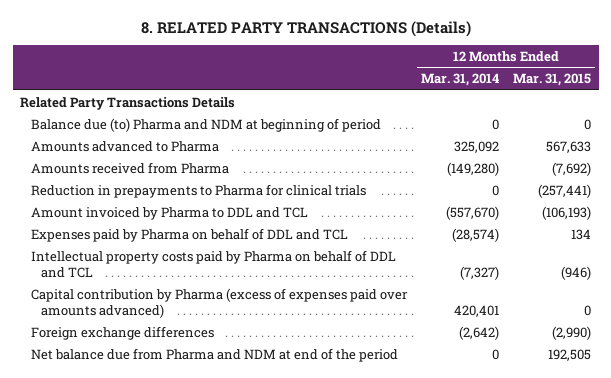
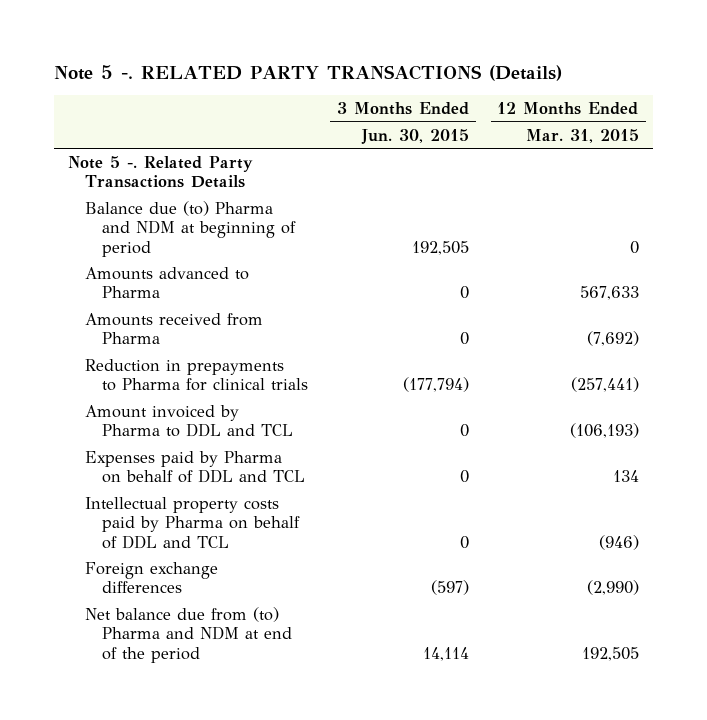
- 8. RELATED PARTY TRANSACTIONS (Details)
+ Note 5 -. RELATED PARTY TRANSACTIONS (Details)
- | 12 Months Ended Mar. 31, 2014 | 12 Months Ended Mar. 31, 2015
+ | 3 Months Ended Jun. 30, 2015 | 12 Months Ended Mar. 31, 2015
- Related Party Transactions Details
+ Note 5 -. Related Party Transactions Details
- Capital contribution by Pharma (excess of expenses paid over amounts advanced) | 420,401 | 0
- Net balance due from Pharma and NDM at end of the period | 0 | 192,505
+ Net balance due from (to) Pharma and NDM at end of the period | 14,114 | 192,505

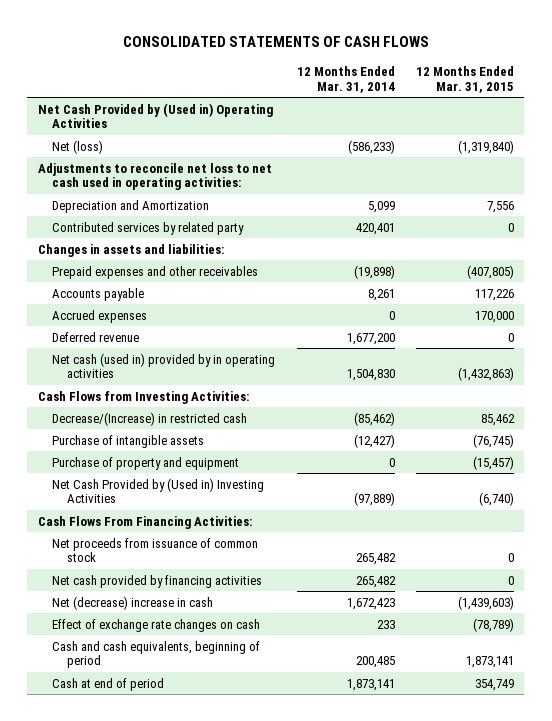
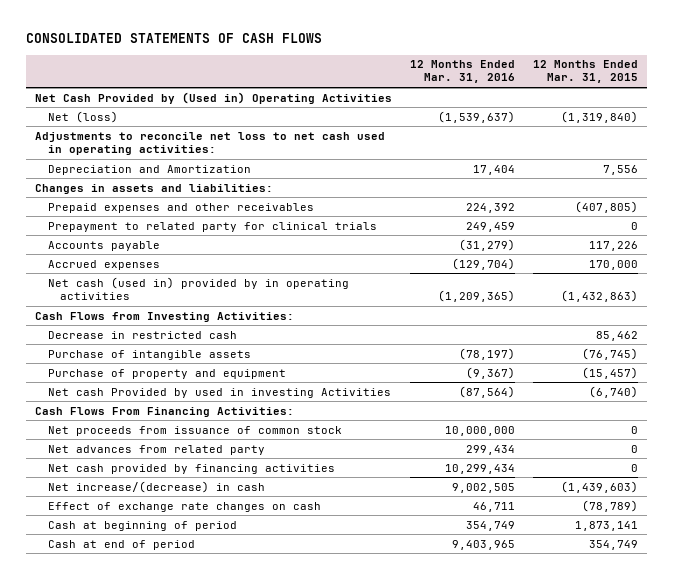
- | 12 Months Ended Mar. 31, 2014 | 12 Months Ended Mar. 31, 2015
+ | 12 Months Ended Mar. 31, 2016 | 12 Months Ended Mar. 31, 2015
- Contributed services by related party | 420,401 | 0
+ Prepayment to related party for clinical trials | 249,459 | 0
- Deferred revenue | 1,677,200 | 0
- Decrease/(Increase) in restricted cash | (85,462) | 85,462
+ Decrease in restricted cash | | 85,462
- Net Cash Provided by (Used in) Investing Activities | (97,889) | (6,740)
+ Net cash Provided by used in investing Activities | (87,564) | (6,740)
+ Net advances from related party | 299,434 | 0
- Net (decrease) increase in cash | 1,672,423 | (1,439,603)
+ Net increase/(decrease) in cash | 9,002,505 | (1,439,603)
- Cash and cash equivalents, beginning of period | 200,485 | 1,873,141
+ Cash at beginning of period | 354,749 | 1,873,141

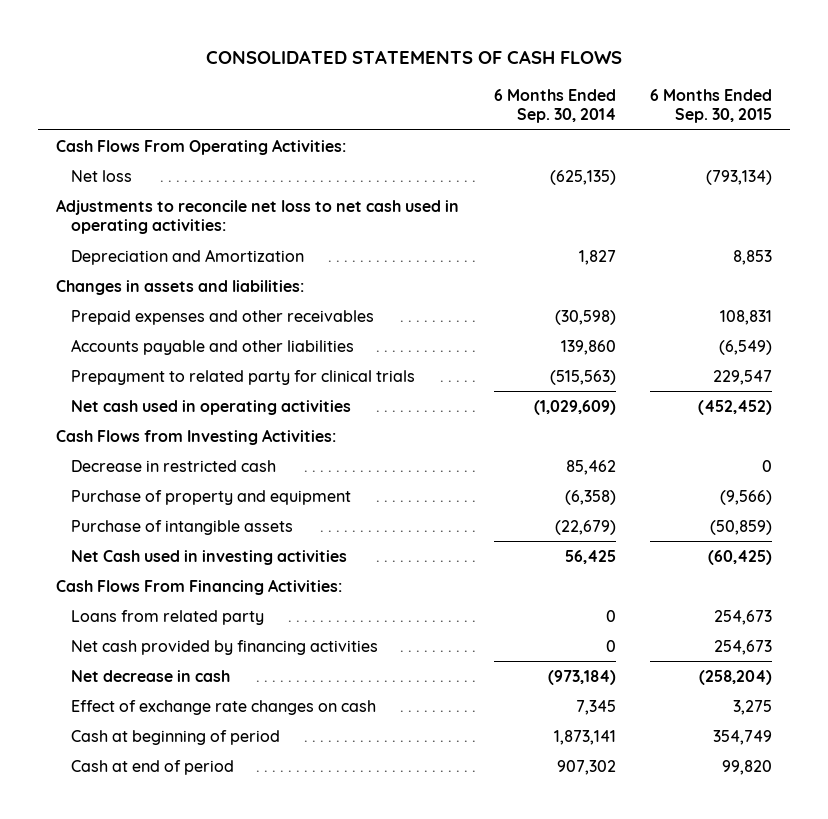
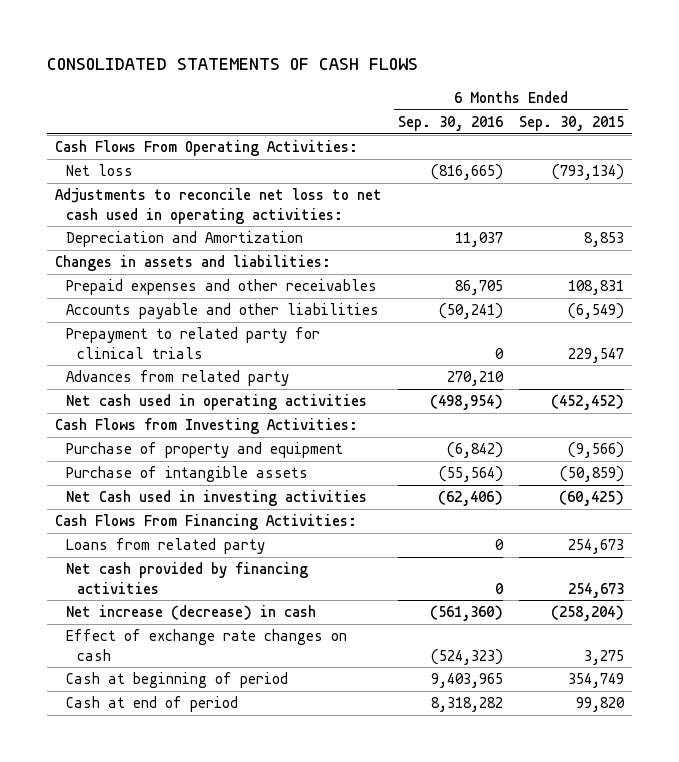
- | 6 Months Ended Sep. 30, 2014 | 6 Months Ended Sep. 30, 2015
+ | 6 Months Ended Sep. 30, 2016 | 6 Months Ended Sep. 30, 2015
+ Advances from related party | 270,210 |
- Decrease in restricted cash | 85,462 | 0
- Net decrease in cash | (973,184) | (258,204)
+ Net increase (decrease) in cash | (561,360) | (258,204)

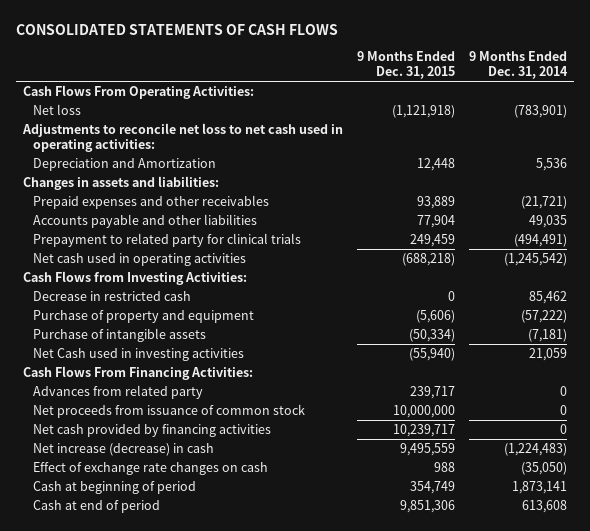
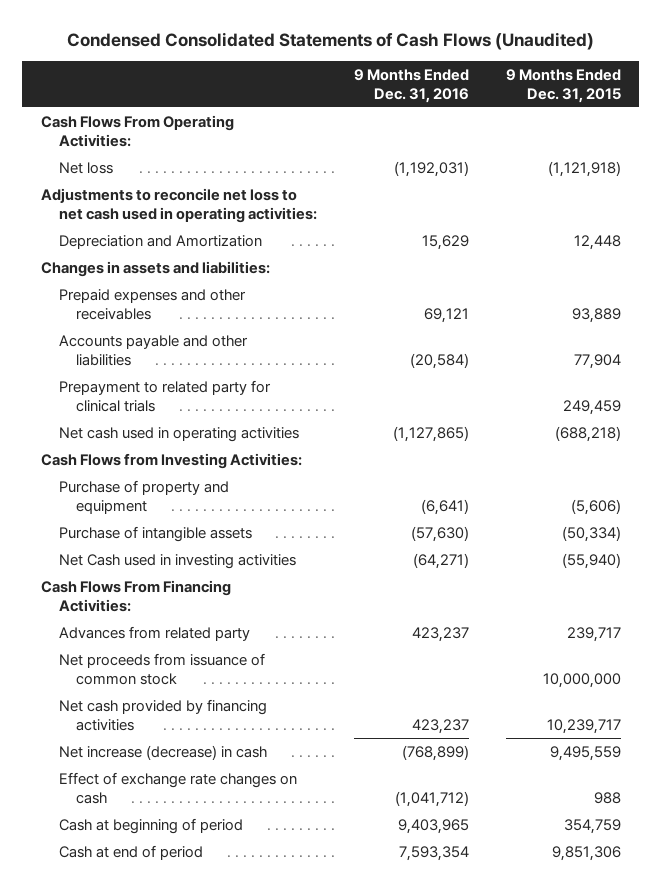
- CONSOLIDATED STATEMENTS OF CASH FLOWS
+ Condensed Consolidated Statements of Cash Flows (Unaudited)
- | 9 Months Ended Dec. 31, 2015 | 9 Months Ended Dec. 31, 2014
+ | 9 Months Ended Dec. 31, 2016 | 9 Months Ended Dec. 31, 2015
- Decrease in restricted cash | 0 | 85,462
- Cash at beginning of period | 354,749 | 1,873,141
+ Cash at beginning of period | 9,403,965 | 354,759

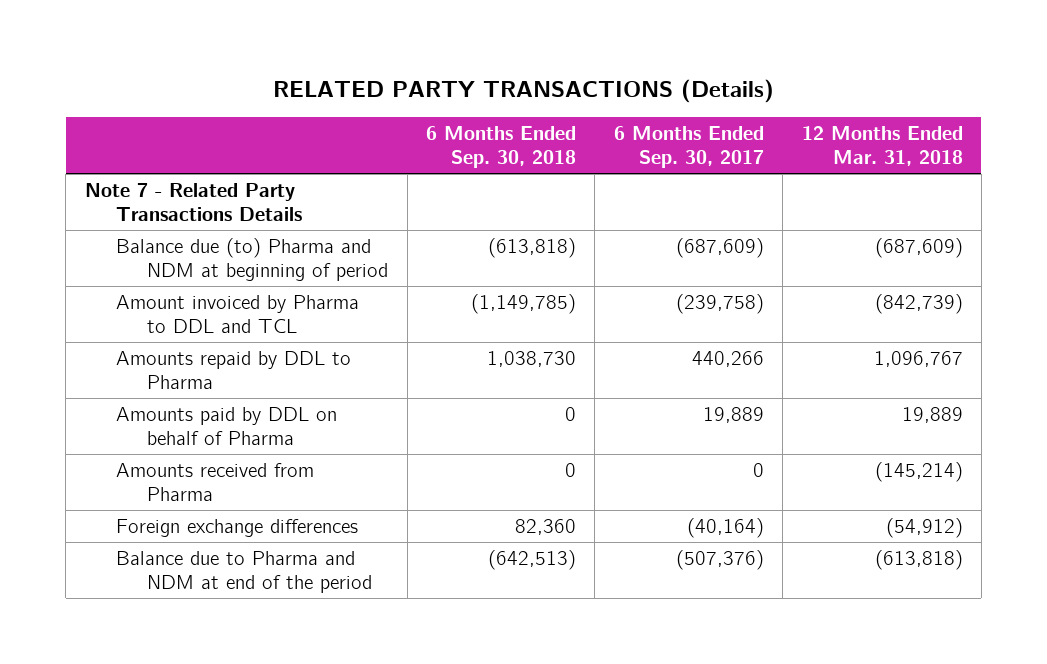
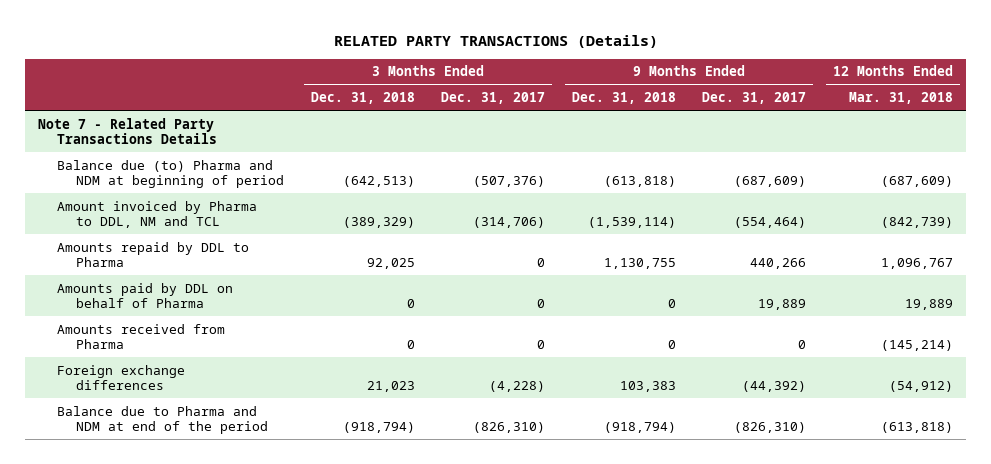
- | 6 Months Ended Sep. 30, 2018 | 6 Months Ended Sep. 30, 2017 | 12 Months Ended Mar. 31, 2018
+ | 3 Months Ended Dec. 31, 2018 | 3 Months Ended Dec. 31, 2017 | 9 Months Ended Dec. 31, 2018 | 9 Months Ended Dec. 31, 2017 | 12 Months Ended Mar. 31, 2018
- Amount invoiced by Pharma to DDL and TCL | (1,149,785) | (239,758) | (842,739)
+ Amount invoiced by Pharma to DDL, NM and TCL | (389,329) | (314,706) | (1,539,114) | (554,464) | (842,739)

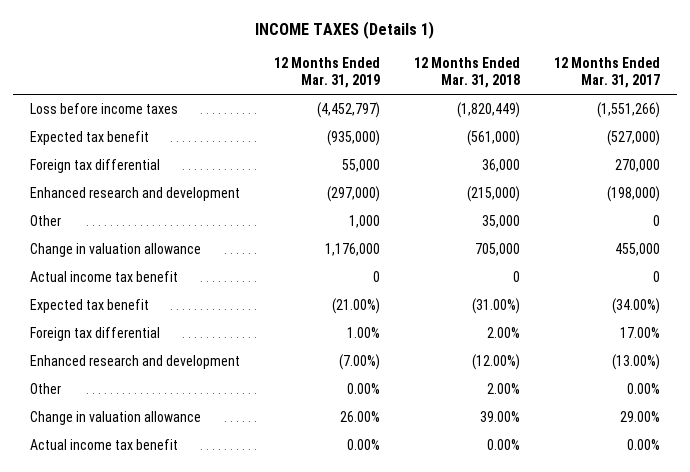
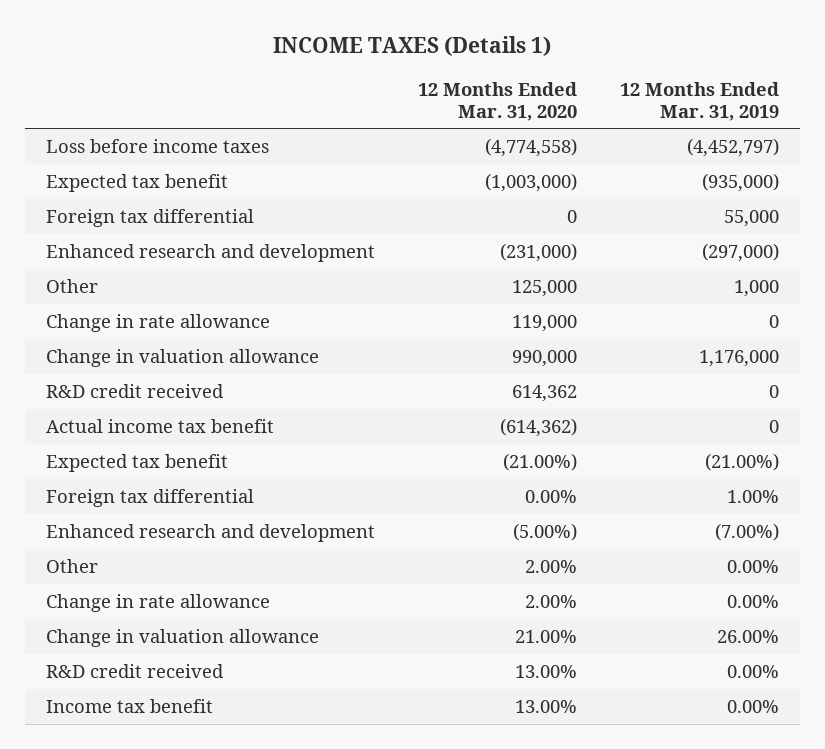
- | 12 Months Ended Mar. 31, 2019 | 12 Months Ended Mar. 31, 2018 | 12 Months Ended Mar. 31, 2017
+ | 12 Months Ended Mar. 31, 2020 | 12 Months Ended Mar. 31, 2019
+ Change in rate allowance | 119,000 | 0
+ R&D credit received | 614,362 | 0
+ Change in rate allowance | 2.00% | 0.00%
- Actual income tax benefit | 0.00% | 0.00% | 0.00%
+ R&D credit received | 13.00% | 0.00%
+ Income tax benefit | 13.00% | 0.00%

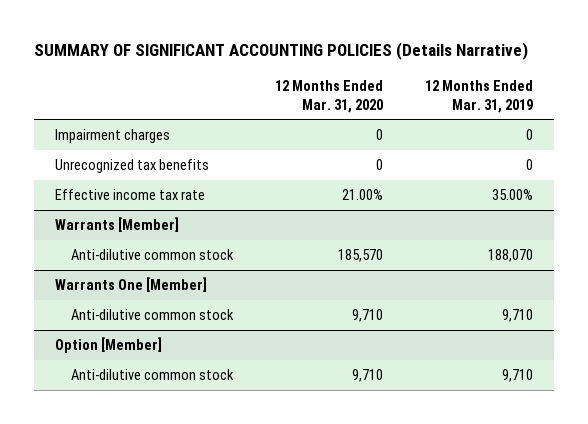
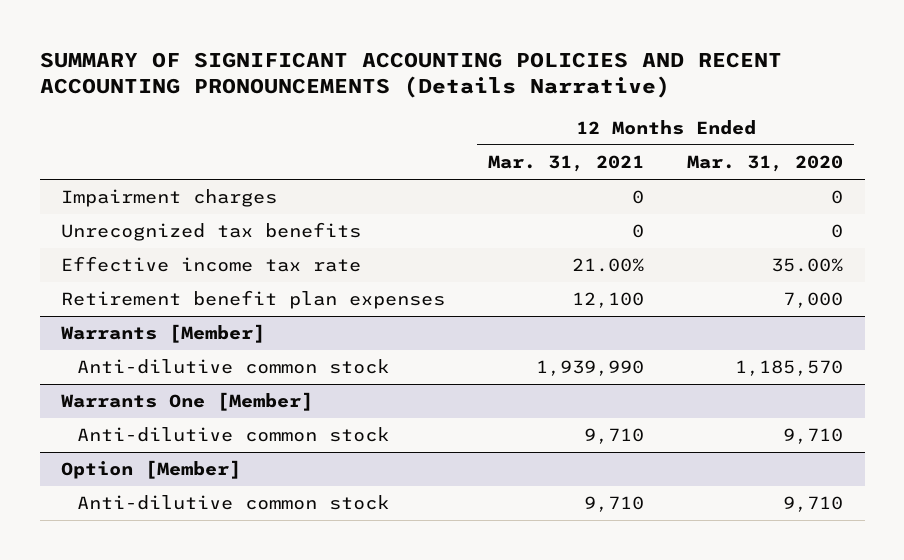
- SUMMARY OF SIGNIFICANT ACCOUNTING POLICIES (Details Narrative)
+ SUMMARY OF SIGNIFICANT ACCOUNTING POLICIES AND RECENT ACCOUNTING PRONOUNCEMENTS (Details Narrative)
- | 12 Months Ended Mar. 31, 2020 | 12 Months Ended Mar. 31, 2019
+ | 12 Months Ended Mar. 31, 2021 | 12 Months Ended Mar. 31, 2020
- Effective income tax rate | 21.00% | 35.00%
+ Effective income tax rate | 21.00% | 35.00%
+ Retirement benefit plan expenses | 12,100 | 7,000
@ Warrants [Member]
- Anti-dilutive common stock | 185,570 | 188,070
+ Anti-dilutive common stock | 1,939,990 | 1,185,570

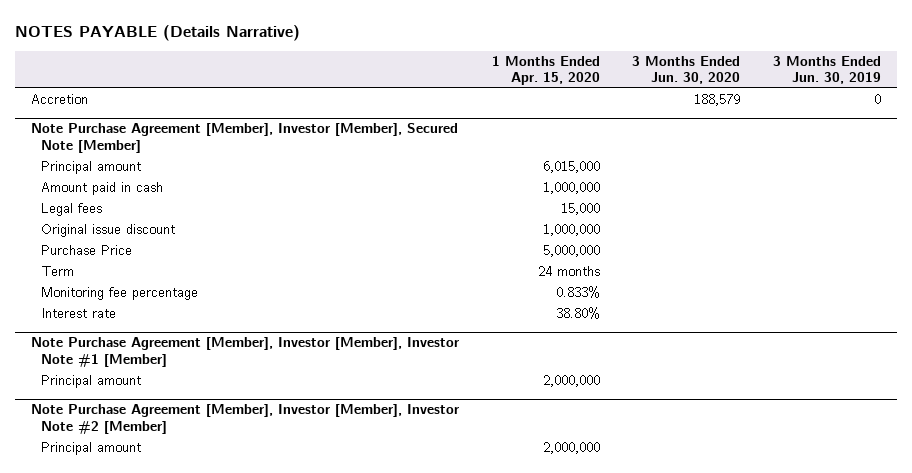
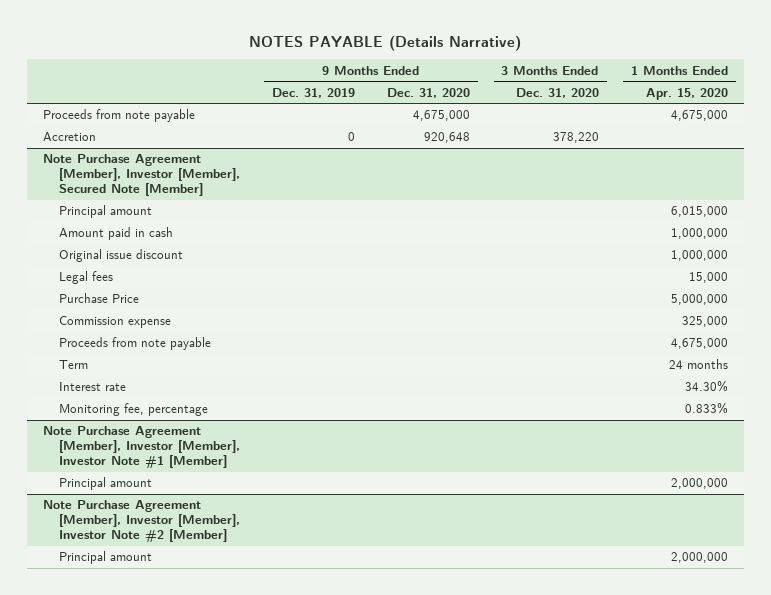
- | 1 Months Ended Apr. 15, 2020 | 3 Months Ended Jun. 30, 2020 | 3 Months Ended Jun. 30, 2019
+ | 9 Months Ended Dec. 31, 2019 | 9 Months Ended Dec. 31, 2020 | 3 Months Ended Dec. 31, 2020 | 1 Months Ended Apr. 15, 2020
+ Proceeds from note payable | | 4,675,000 | | 4,675,000
@ Note Purchase Agreement [Member], Investor [Member], Secured Note [Member]
moved down: Legal fees | | | | 15,000
+ Commission expense | | | | 325,000
+ Proceeds from note payable | | | | 4,675,000
- Monitoring fee percentage | 0.833% | |
- Interest rate | 38.80% | |
+ Interest rate | | | | 34.30%
+ Monitoring fee, percentage | | | | 0.833%

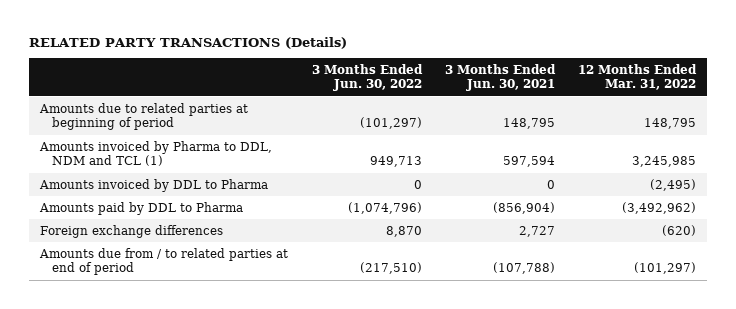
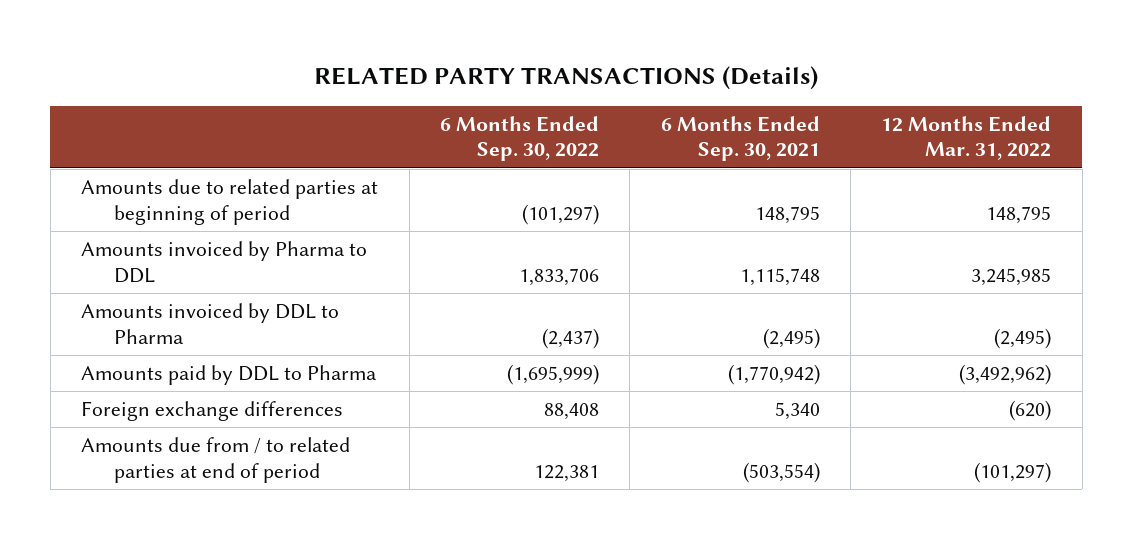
- | 3 Months Ended Jun. 30, 2022 | 3 Months Ended Jun. 30, 2021 | 12 Months Ended Mar. 31, 2022
+ | 6 Months Ended Sep. 30, 2022 | 6 Months Ended Sep. 30, 2021 | 12 Months Ended Mar. 31, 2022
- Amounts invoiced by Pharma to DDL, NDM and TCL (1) | 949,713 | 597,594 | 3,245,985
+ Amounts invoiced by Pharma to DDL | 1,833,706 | 1,115,748 | 3,245,985

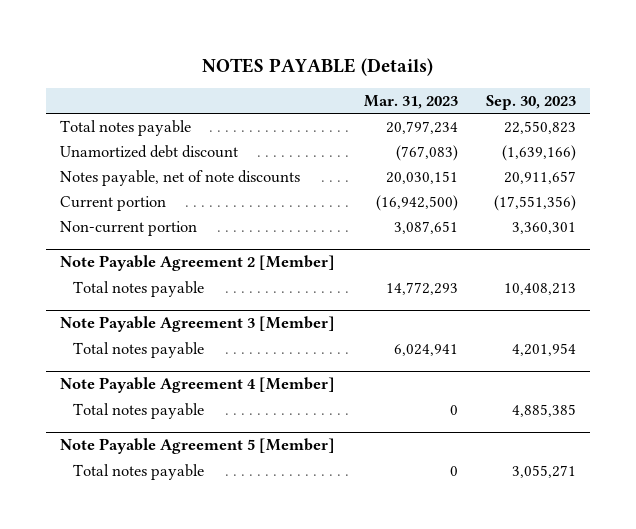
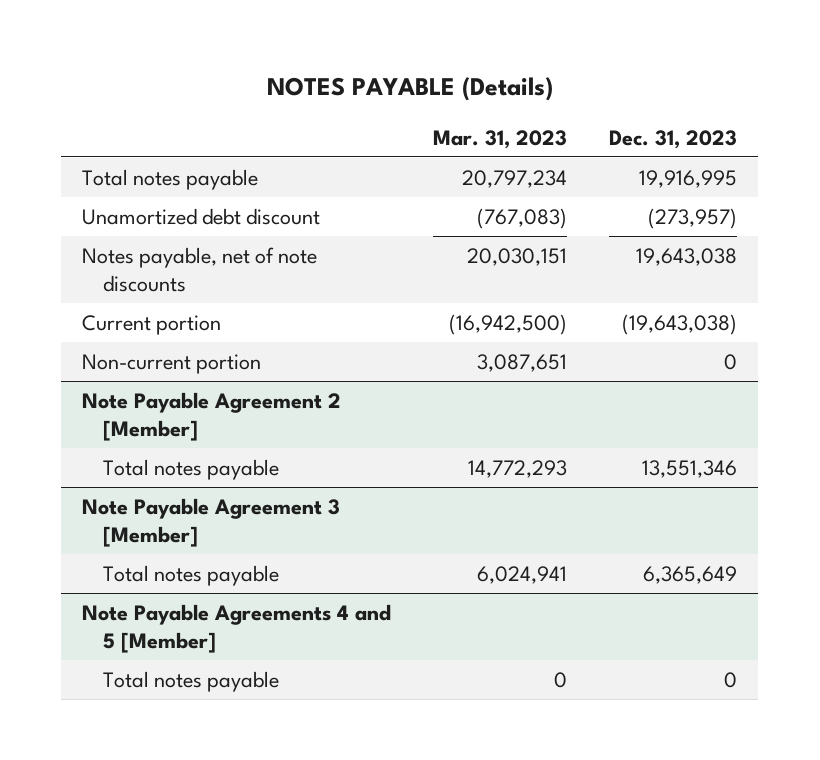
- | Mar. 31, 2023 | Sep. 30, 2023
+ | Mar. 31, 2023 | Dec. 31, 2023
- Note Payable Agreement 4 [Member]
- Total notes payable | 0 | 4,885,385
- Note Payable Agreement 5 [Member]
+ Note Payable Agreements 4 and 5 [Member]

